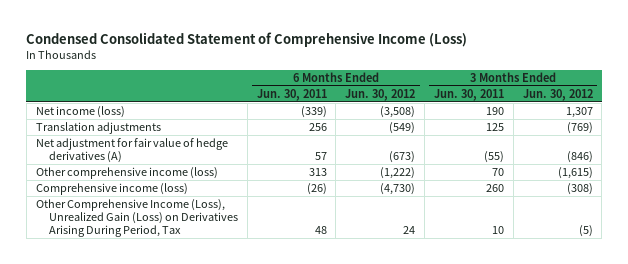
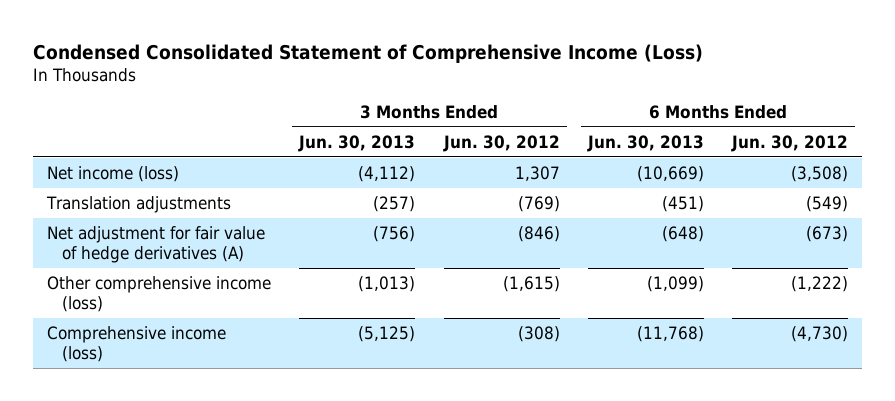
- | 6 Months Ended Jun. 30, 2011 | 6 Months Ended Jun. 30, 2012 | 3 Months Ended Jun. 30, 2011 | 3 Months Ended Jun. 30, 2012
+ | 3 Months Ended Jun. 30, 2013 | 3 Months Ended Jun. 30, 2012 | 6 Months Ended Jun. 30, 2013 | 6 Months Ended Jun. 30, 2012
- Other Comprehensive Income (Loss), Unrealized Gain (Loss) on Derivatives Arising During Period, Tax | 48 | 24 | 10 | (5)

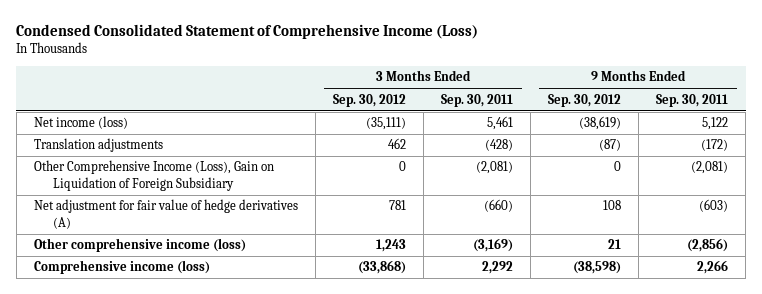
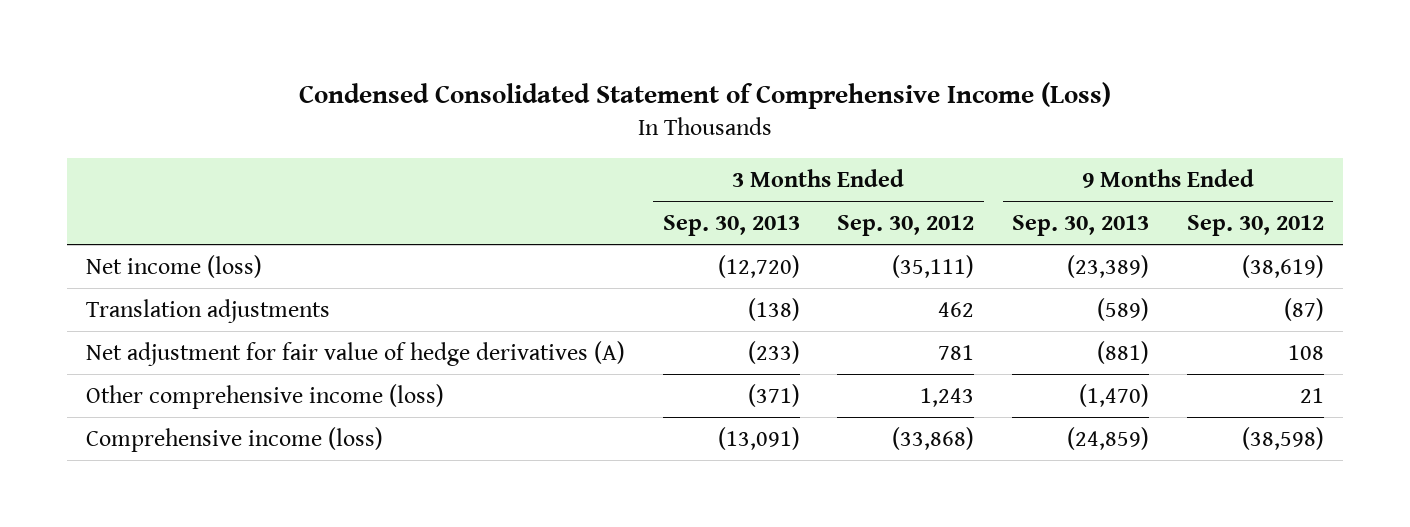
- | 3 Months Ended Sep. 30, 2012 | 3 Months Ended Sep. 30, 2011 | 9 Months Ended Sep. 30, 2012 | 9 Months Ended Sep. 30, 2011
+ | 3 Months Ended Sep. 30, 2013 | 3 Months Ended Sep. 30, 2012 | 9 Months Ended Sep. 30, 2013 | 9 Months Ended Sep. 30, 2012
- Other Comprehensive Income (Loss), Gain on Liquidation of Foreign Subsidiary | 0 | (2,081) | 0 | (2,081)

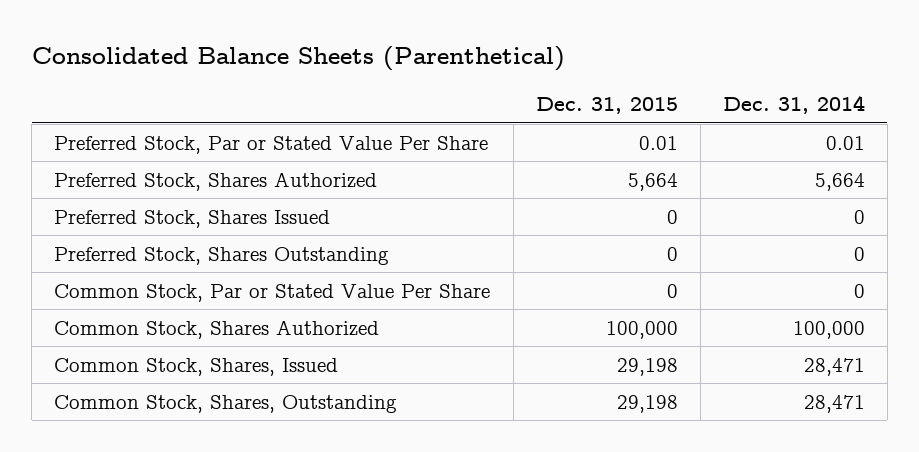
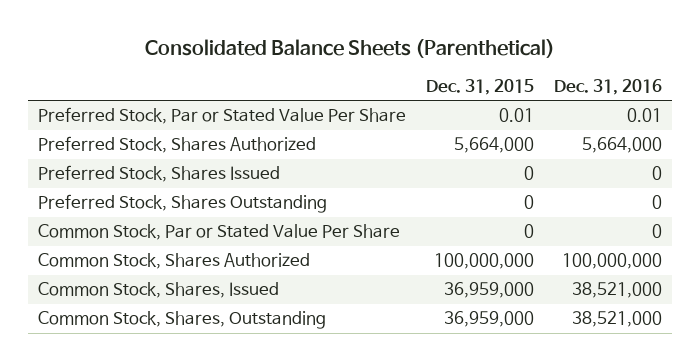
- | Dec. 31, 2015 | Dec. 31, 2014
+ | Dec. 31, 2015 | Dec. 31, 2016
- Preferred Stock, Shares Authorized | 5,664 | 5,664
+ Preferred Stock, Shares Authorized | 5,664,000 | 5,664,000
- Common Stock, Shares Authorized | 100,000 | 100,000
- Common Stock, Shares, Issued | 29,198 | 28,471
- Common Stock, Shares, Outstanding | 29,198 | 28,471
+ Common Stock, Shares Authorized | 100,000,000 | 100,000,000
+ Common Stock, Shares, Issued | 36,959,000 | 38,521,000
+ Common Stock, Shares, Outstanding | 36,959,000 | 38,521,000

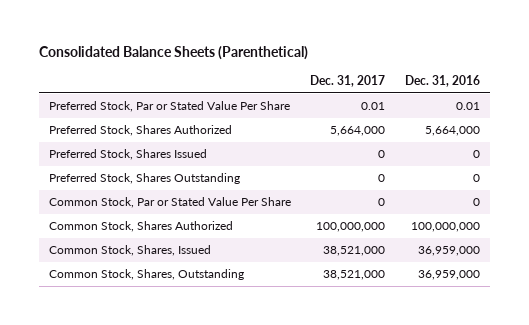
- | Dec. 31, 2015 | Dec. 31, 2016
+ | Dec. 31, 2017 | Dec. 31, 2016
- Common Stock, Shares, Issued | 36,959,000 | 38,521,000
- Common Stock, Shares, Outstanding | 36,959,000 | 38,521,000
+ Common Stock, Shares, Issued | 38,521,000 | 36,959,000
+ Common Stock, Shares, Outstanding | 38,521,000 | 36,959,000

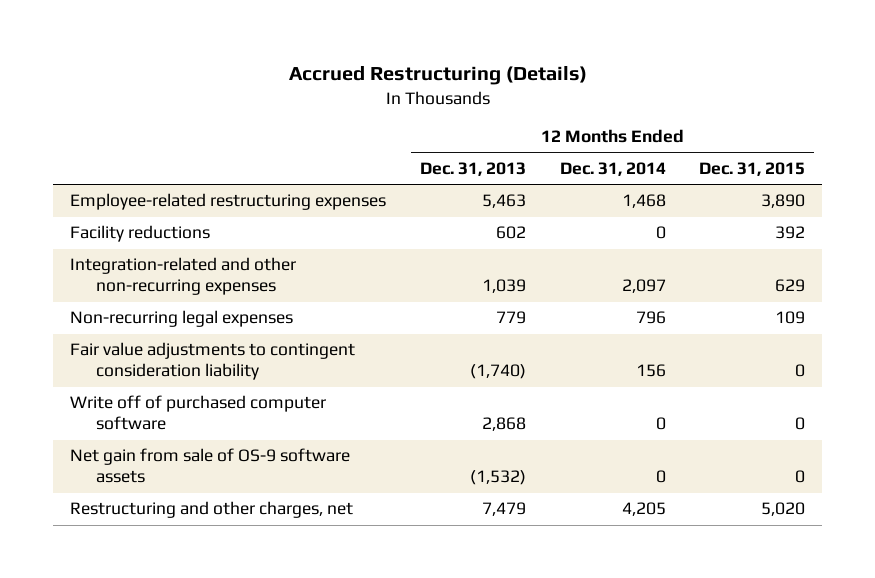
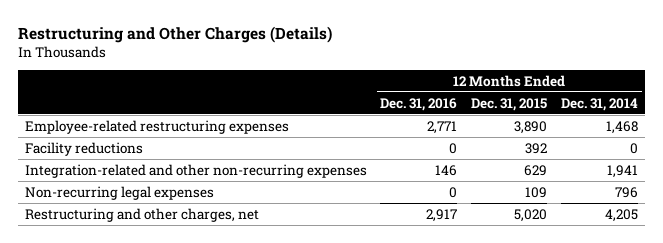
- Accrued Restructuring (Details)
+ Restructuring and Other Charges (Details)
- | 12 Months Ended Dec. 31, 2013 | 12 Months Ended Dec. 31, 2014 | 12 Months Ended Dec. 31, 2015
+ | 12 Months Ended Dec. 31, 2016 | 12 Months Ended Dec. 31, 2015 | 12 Months Ended Dec. 31, 2014
- Integration-related and other non-recurring expenses | 1,039 | 2,097 | 629
+ Integration-related and other non-recurring expenses | 146 | 629 | 1,941
- Fair value adjustments to contingent consideration liability | (1,740) | 156 | 0
- Write off of purchased computer software | 2,868 | 0 | 0
- Net gain from sale of OS-9 software assets | (1,532) | 0 | 0

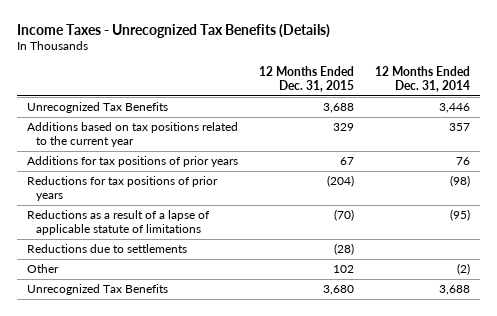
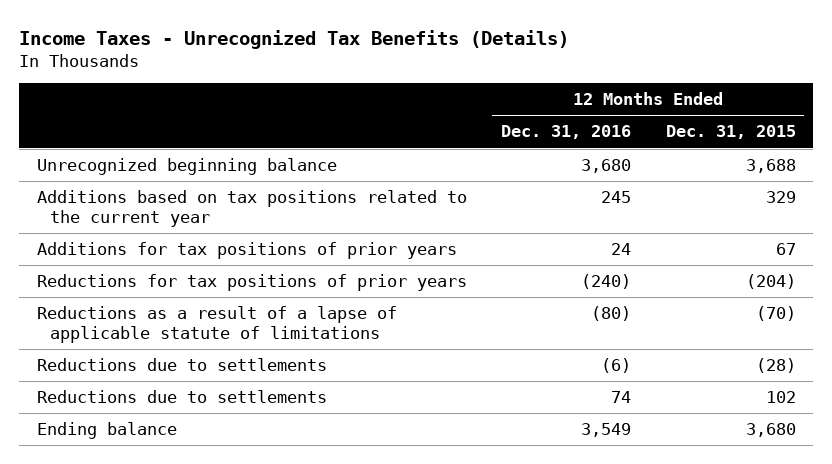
- | 12 Months Ended Dec. 31, 2015 | 12 Months Ended Dec. 31, 2014
+ | 12 Months Ended Dec. 31, 2016 | 12 Months Ended Dec. 31, 2015
- Unrecognized Tax Benefits | 3,688 | 3,446
+ Unrecognized beginning balance | 3,680 | 3,688
- Other | 102 | (2)
- Unrecognized Tax Benefits | 3,680 | 3,688
+ Reductions due to settlements | 74 | 102
+ Ending balance | 3,549 | 3,680

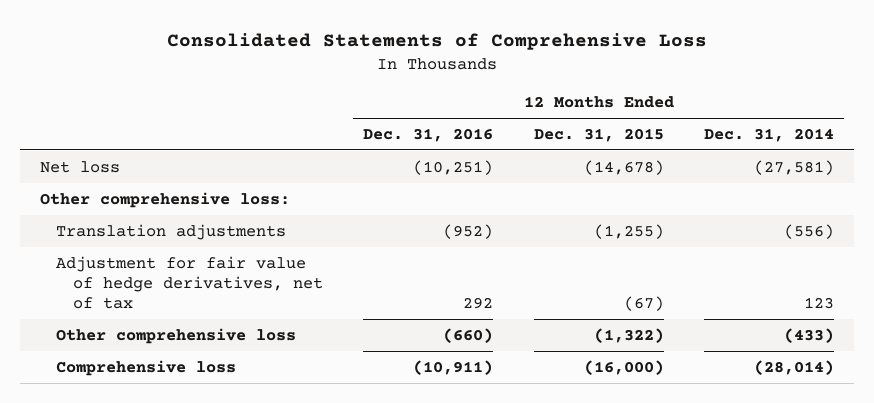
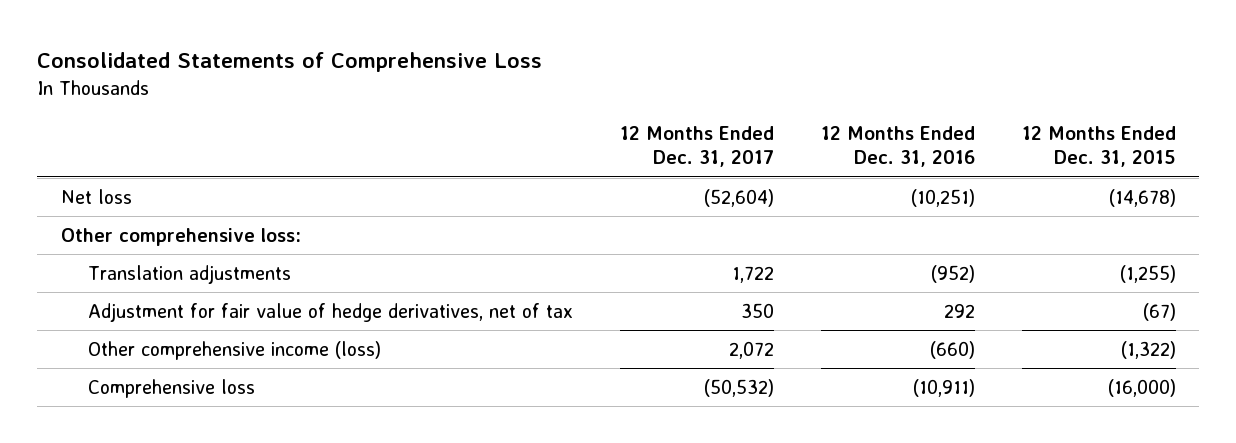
- | 12 Months Ended Dec. 31, 2016 | 12 Months Ended Dec. 31, 2015 | 12 Months Ended Dec. 31, 2014
+ | 12 Months Ended Dec. 31, 2017 | 12 Months Ended Dec. 31, 2016 | 12 Months Ended Dec. 31, 2015
- Other comprehensive loss | (660) | (1,322) | (433)
+ Other comprehensive income (loss) | 2,072 | (660) | (1,322)

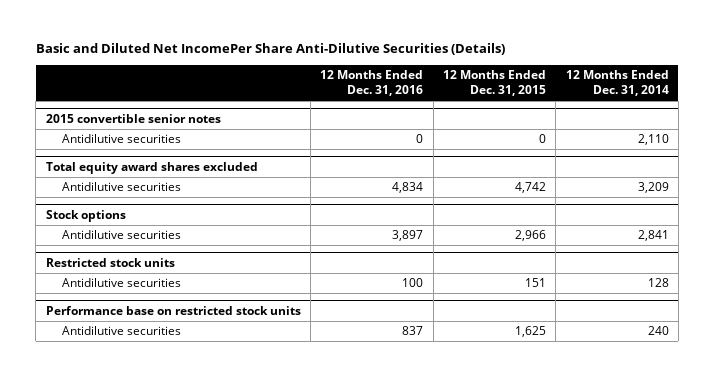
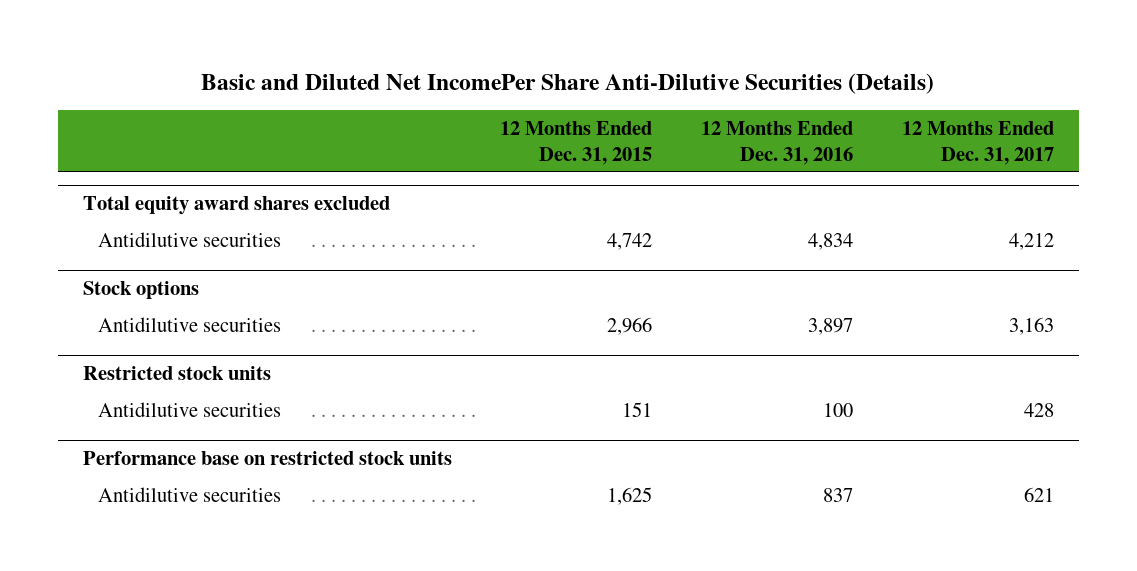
- | 12 Months Ended Dec. 31, 2016 | 12 Months Ended Dec. 31, 2015 | 12 Months Ended Dec. 31, 2014
+ | 12 Months Ended Dec. 31, 2015 | 12 Months Ended Dec. 31, 2016 | 12 Months Ended Dec. 31, 2017
- 2015 convertible senior notes
- Antidilutive securities | 0 | 0 | 2,110

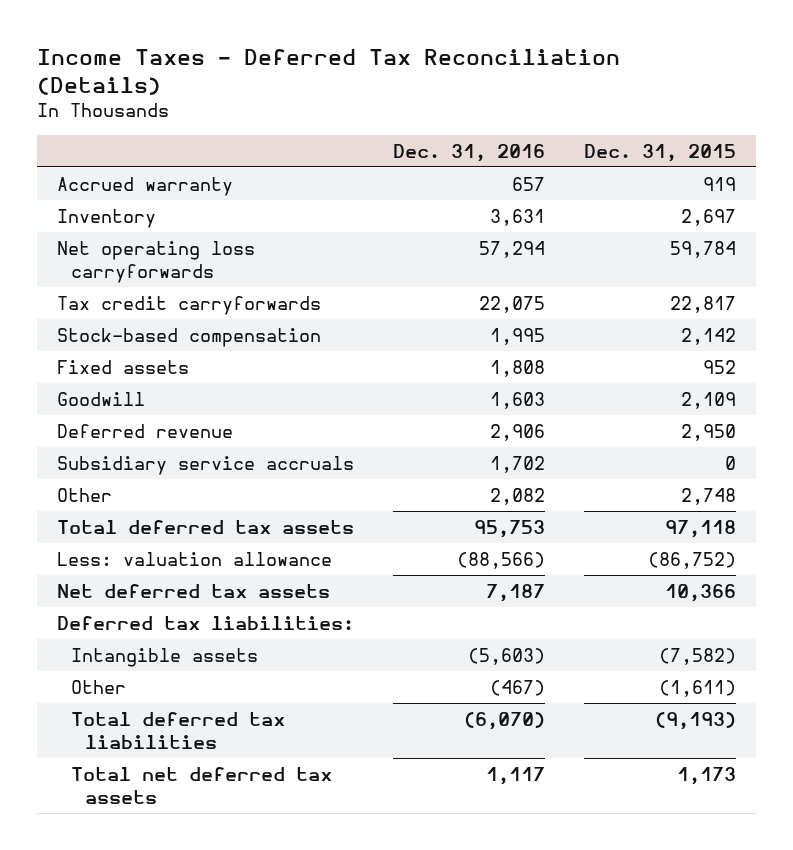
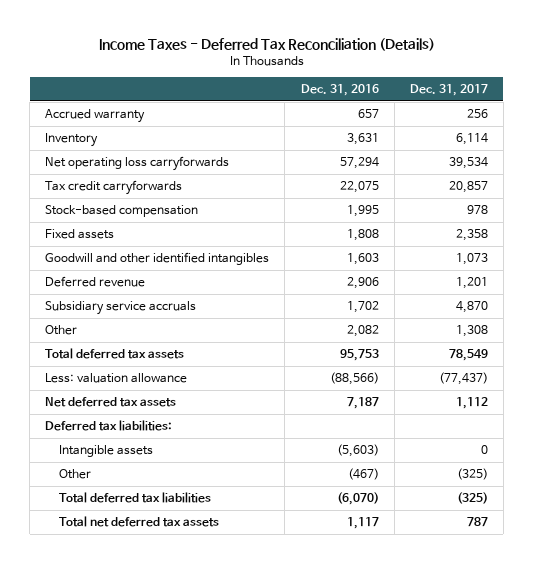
- | Dec. 31, 2016 | Dec. 31, 2015
+ | Dec. 31, 2016 | Dec. 31, 2017
- Goodwill | 1,603 | 2,109
+ Goodwill and other identified intangibles | 1,603 | 1,073

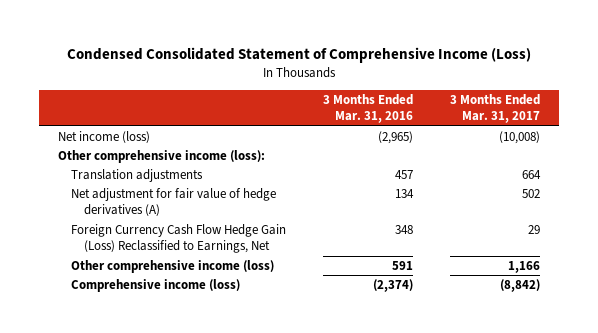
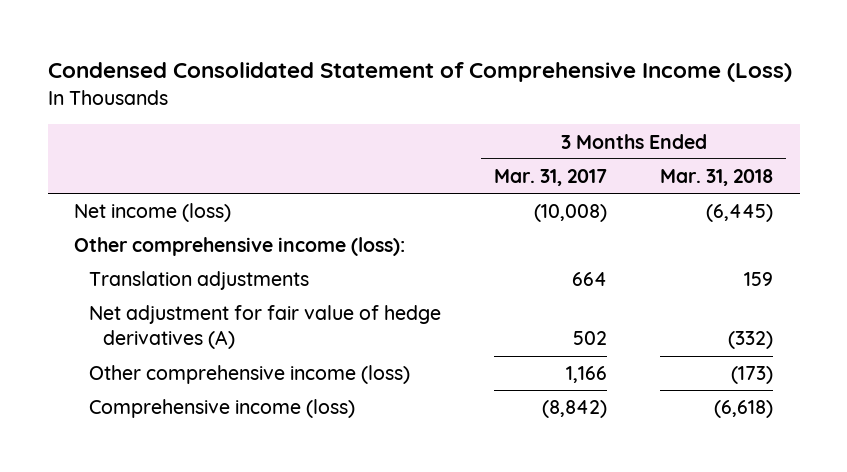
- | 3 Months Ended Mar. 31, 2016 | 3 Months Ended Mar. 31, 2017
+ | 3 Months Ended Mar. 31, 2017 | 3 Months Ended Mar. 31, 2018
- Foreign Currency Cash Flow Hedge Gain (Loss) Reclassified to Earnings, Net | 348 | 29

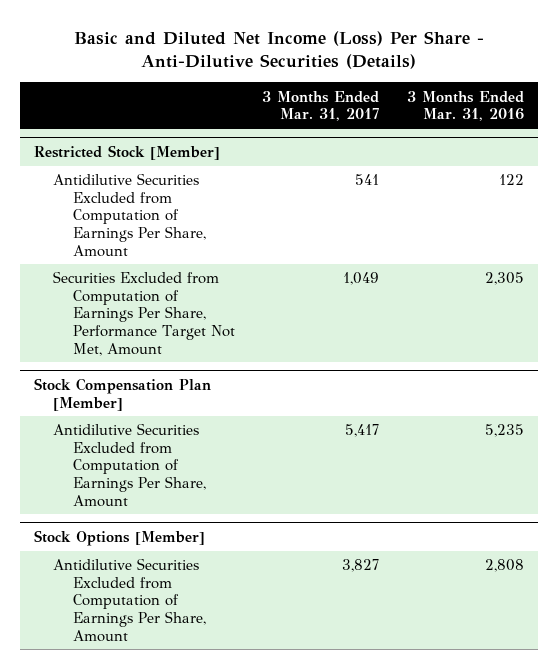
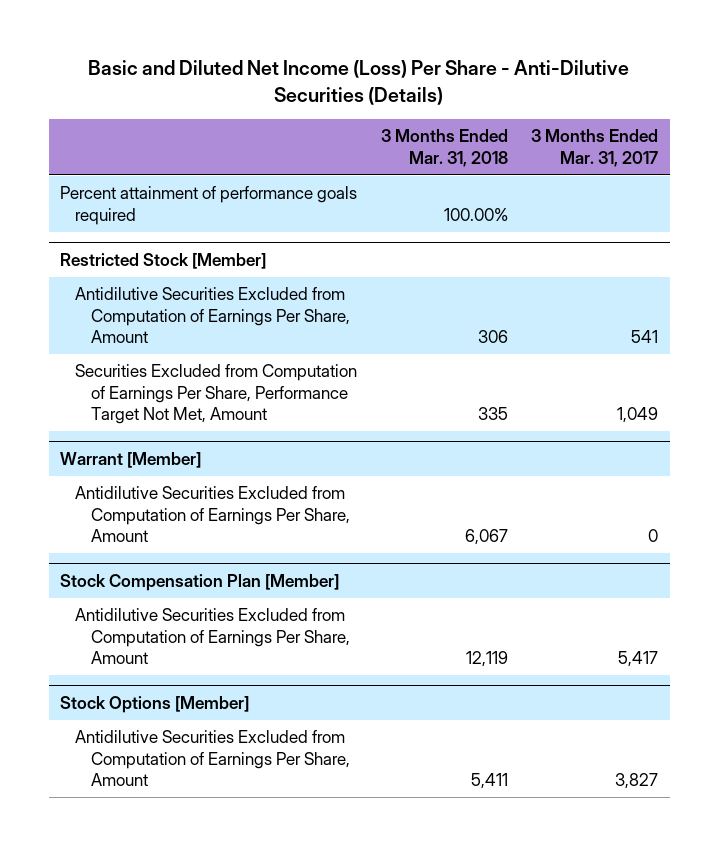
- | 3 Months Ended Mar. 31, 2017 | 3 Months Ended Mar. 31, 2016
+ | 3 Months Ended Mar. 31, 2018 | 3 Months Ended Mar. 31, 2017
+ Percent attainment of performance goals required | 100.00% |
+ Warrant [Member]
+ Antidilutive Securities Excluded from Computation of Earnings Per Share, Amount | 6,067 | 0

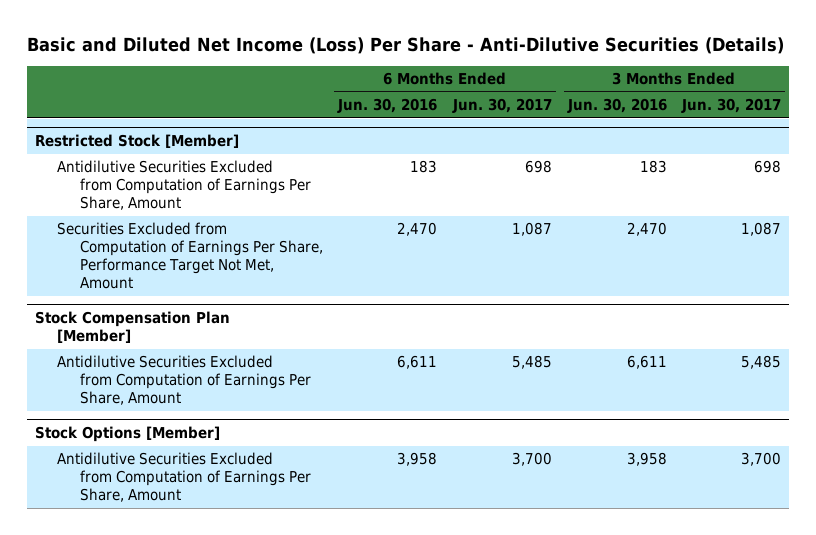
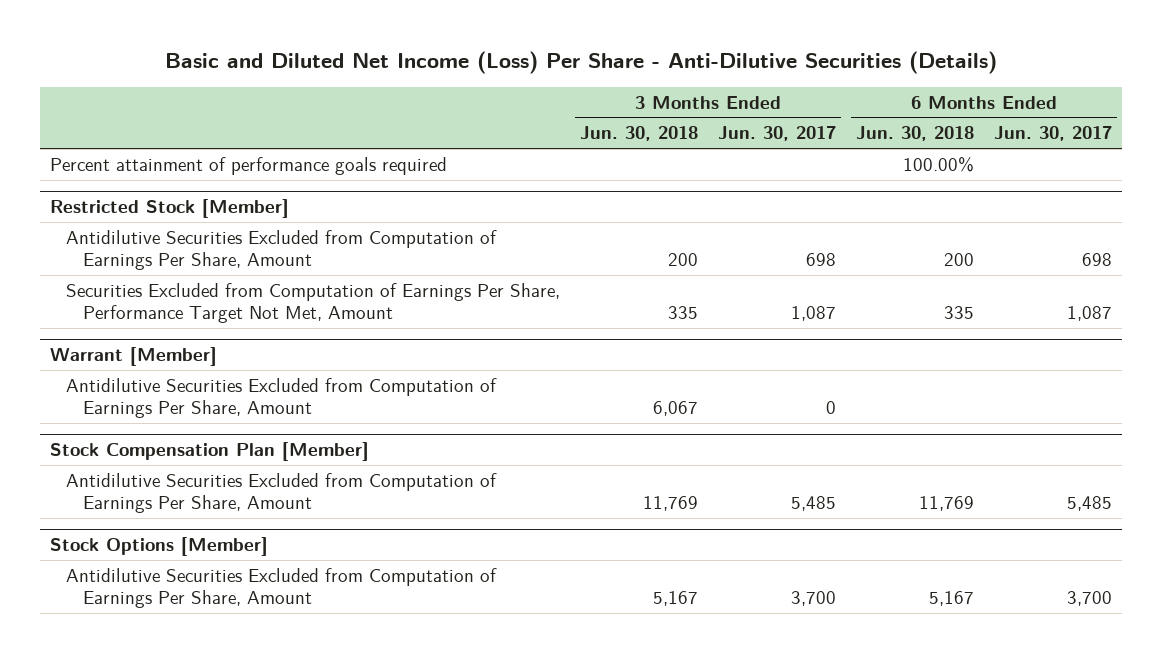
- | 6 Months Ended Jun. 30, 2016 | 6 Months Ended Jun. 30, 2017 | 3 Months Ended Jun. 30, 2016 | 3 Months Ended Jun. 30, 2017
+ | 3 Months Ended Jun. 30, 2018 | 3 Months Ended Jun. 30, 2017 | 6 Months Ended Jun. 30, 2018 | 6 Months Ended Jun. 30, 2017
+ Percent attainment of performance goals required | | | 100.00% |
+ Warrant [Member]
+ Antidilutive Securities Excluded from Computation of Earnings Per Share, Amount | 6,067 | 0 | |

